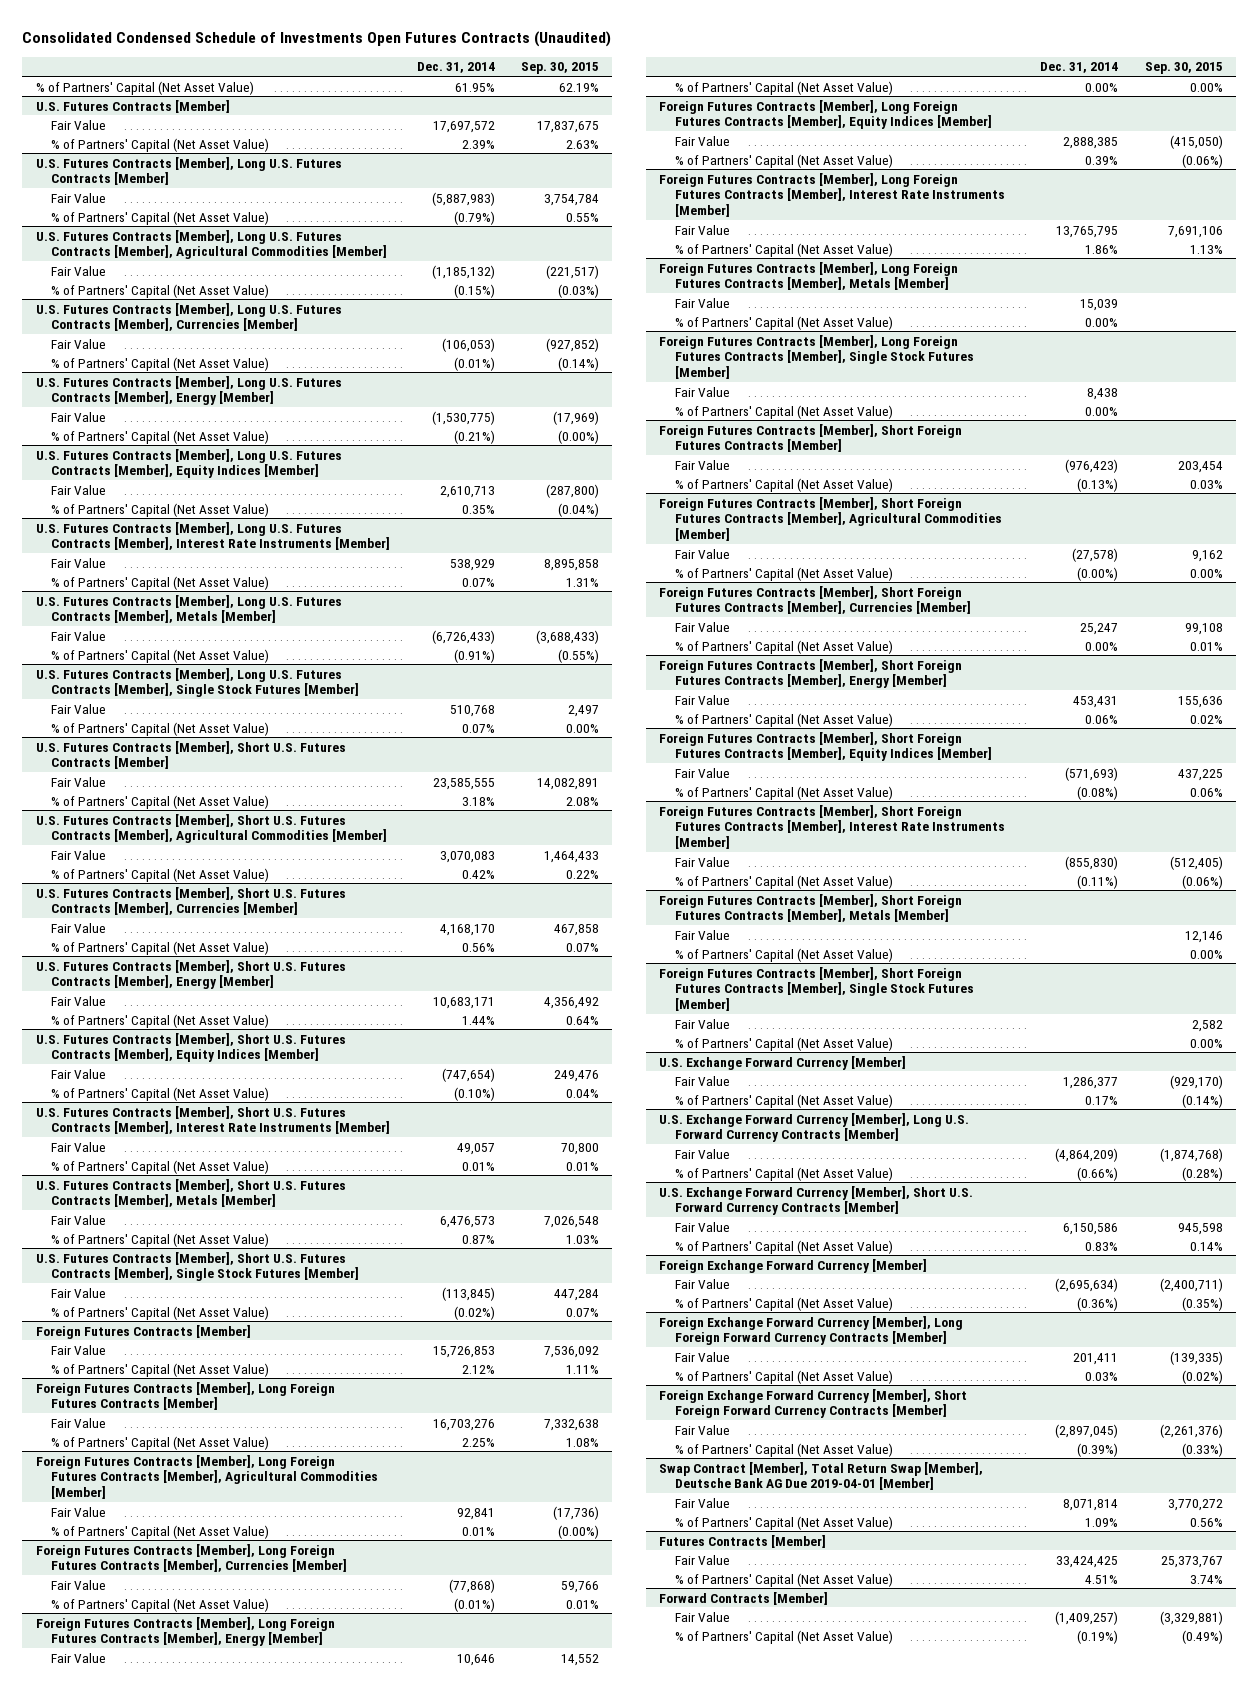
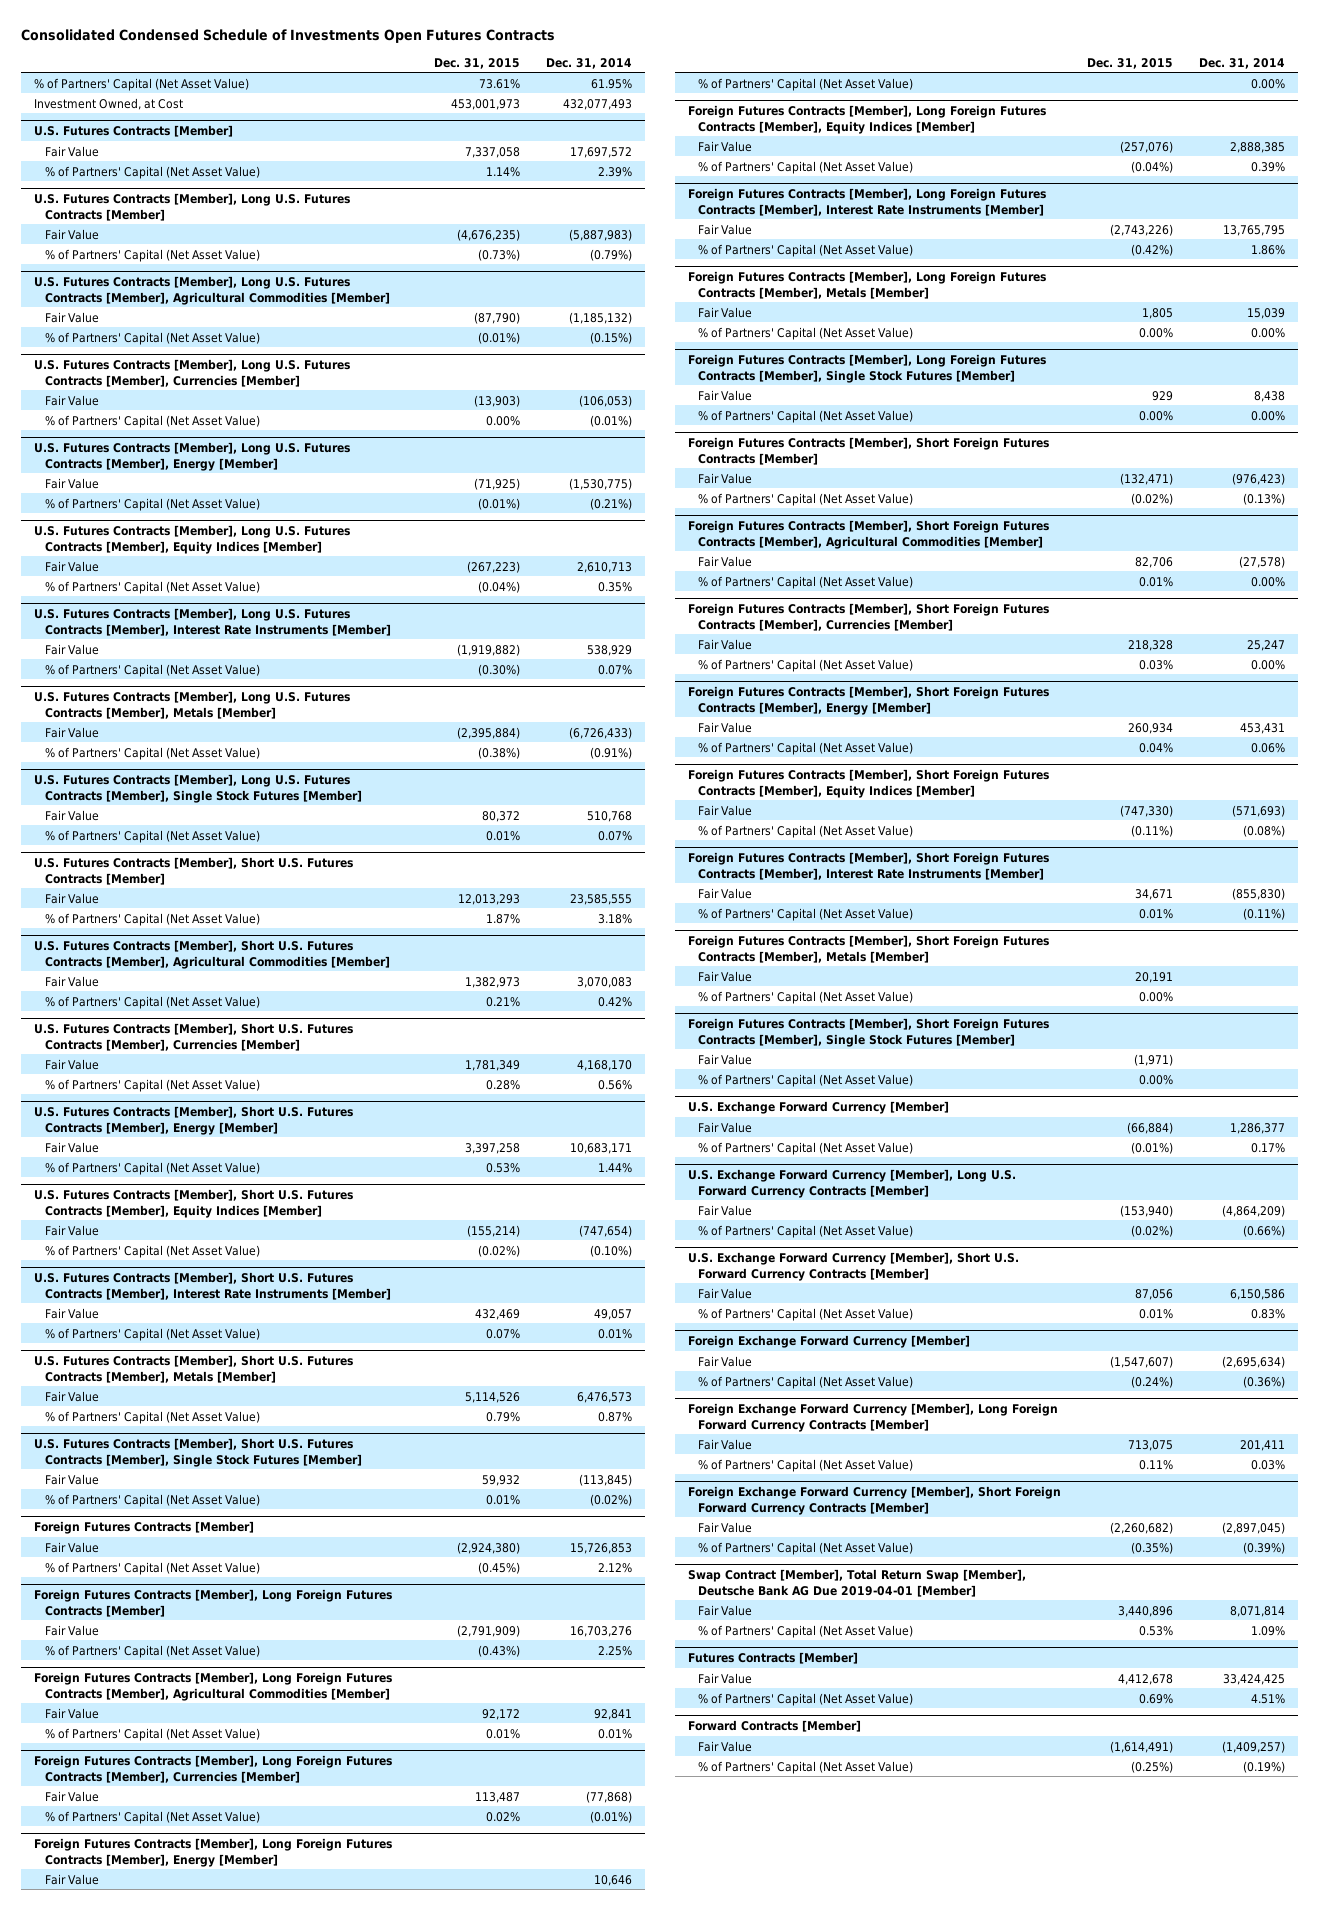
- Consolidated Condensed Schedule of Investments Open Futures Contracts (Unaudited)
+ Consolidated Condensed Schedule of Investments Open Futures Contracts
- | Dec. 31, 2014 | Sep. 30, 2015
+ | Dec. 31, 2015 | Dec. 31, 2014
+ Investment Owned, at Cost | 453,001,973 | 432,077,493
@ Foreign Futures Contracts [Member], Short Foreign Futures Contracts [Member], Agricultural Commodities [Member]
- % of Partners' Capital (Net Asset Value) | (0.00%) | 0.00%
+ % of Partners' Capital (Net Asset Value) | 0.01% | 0.00%

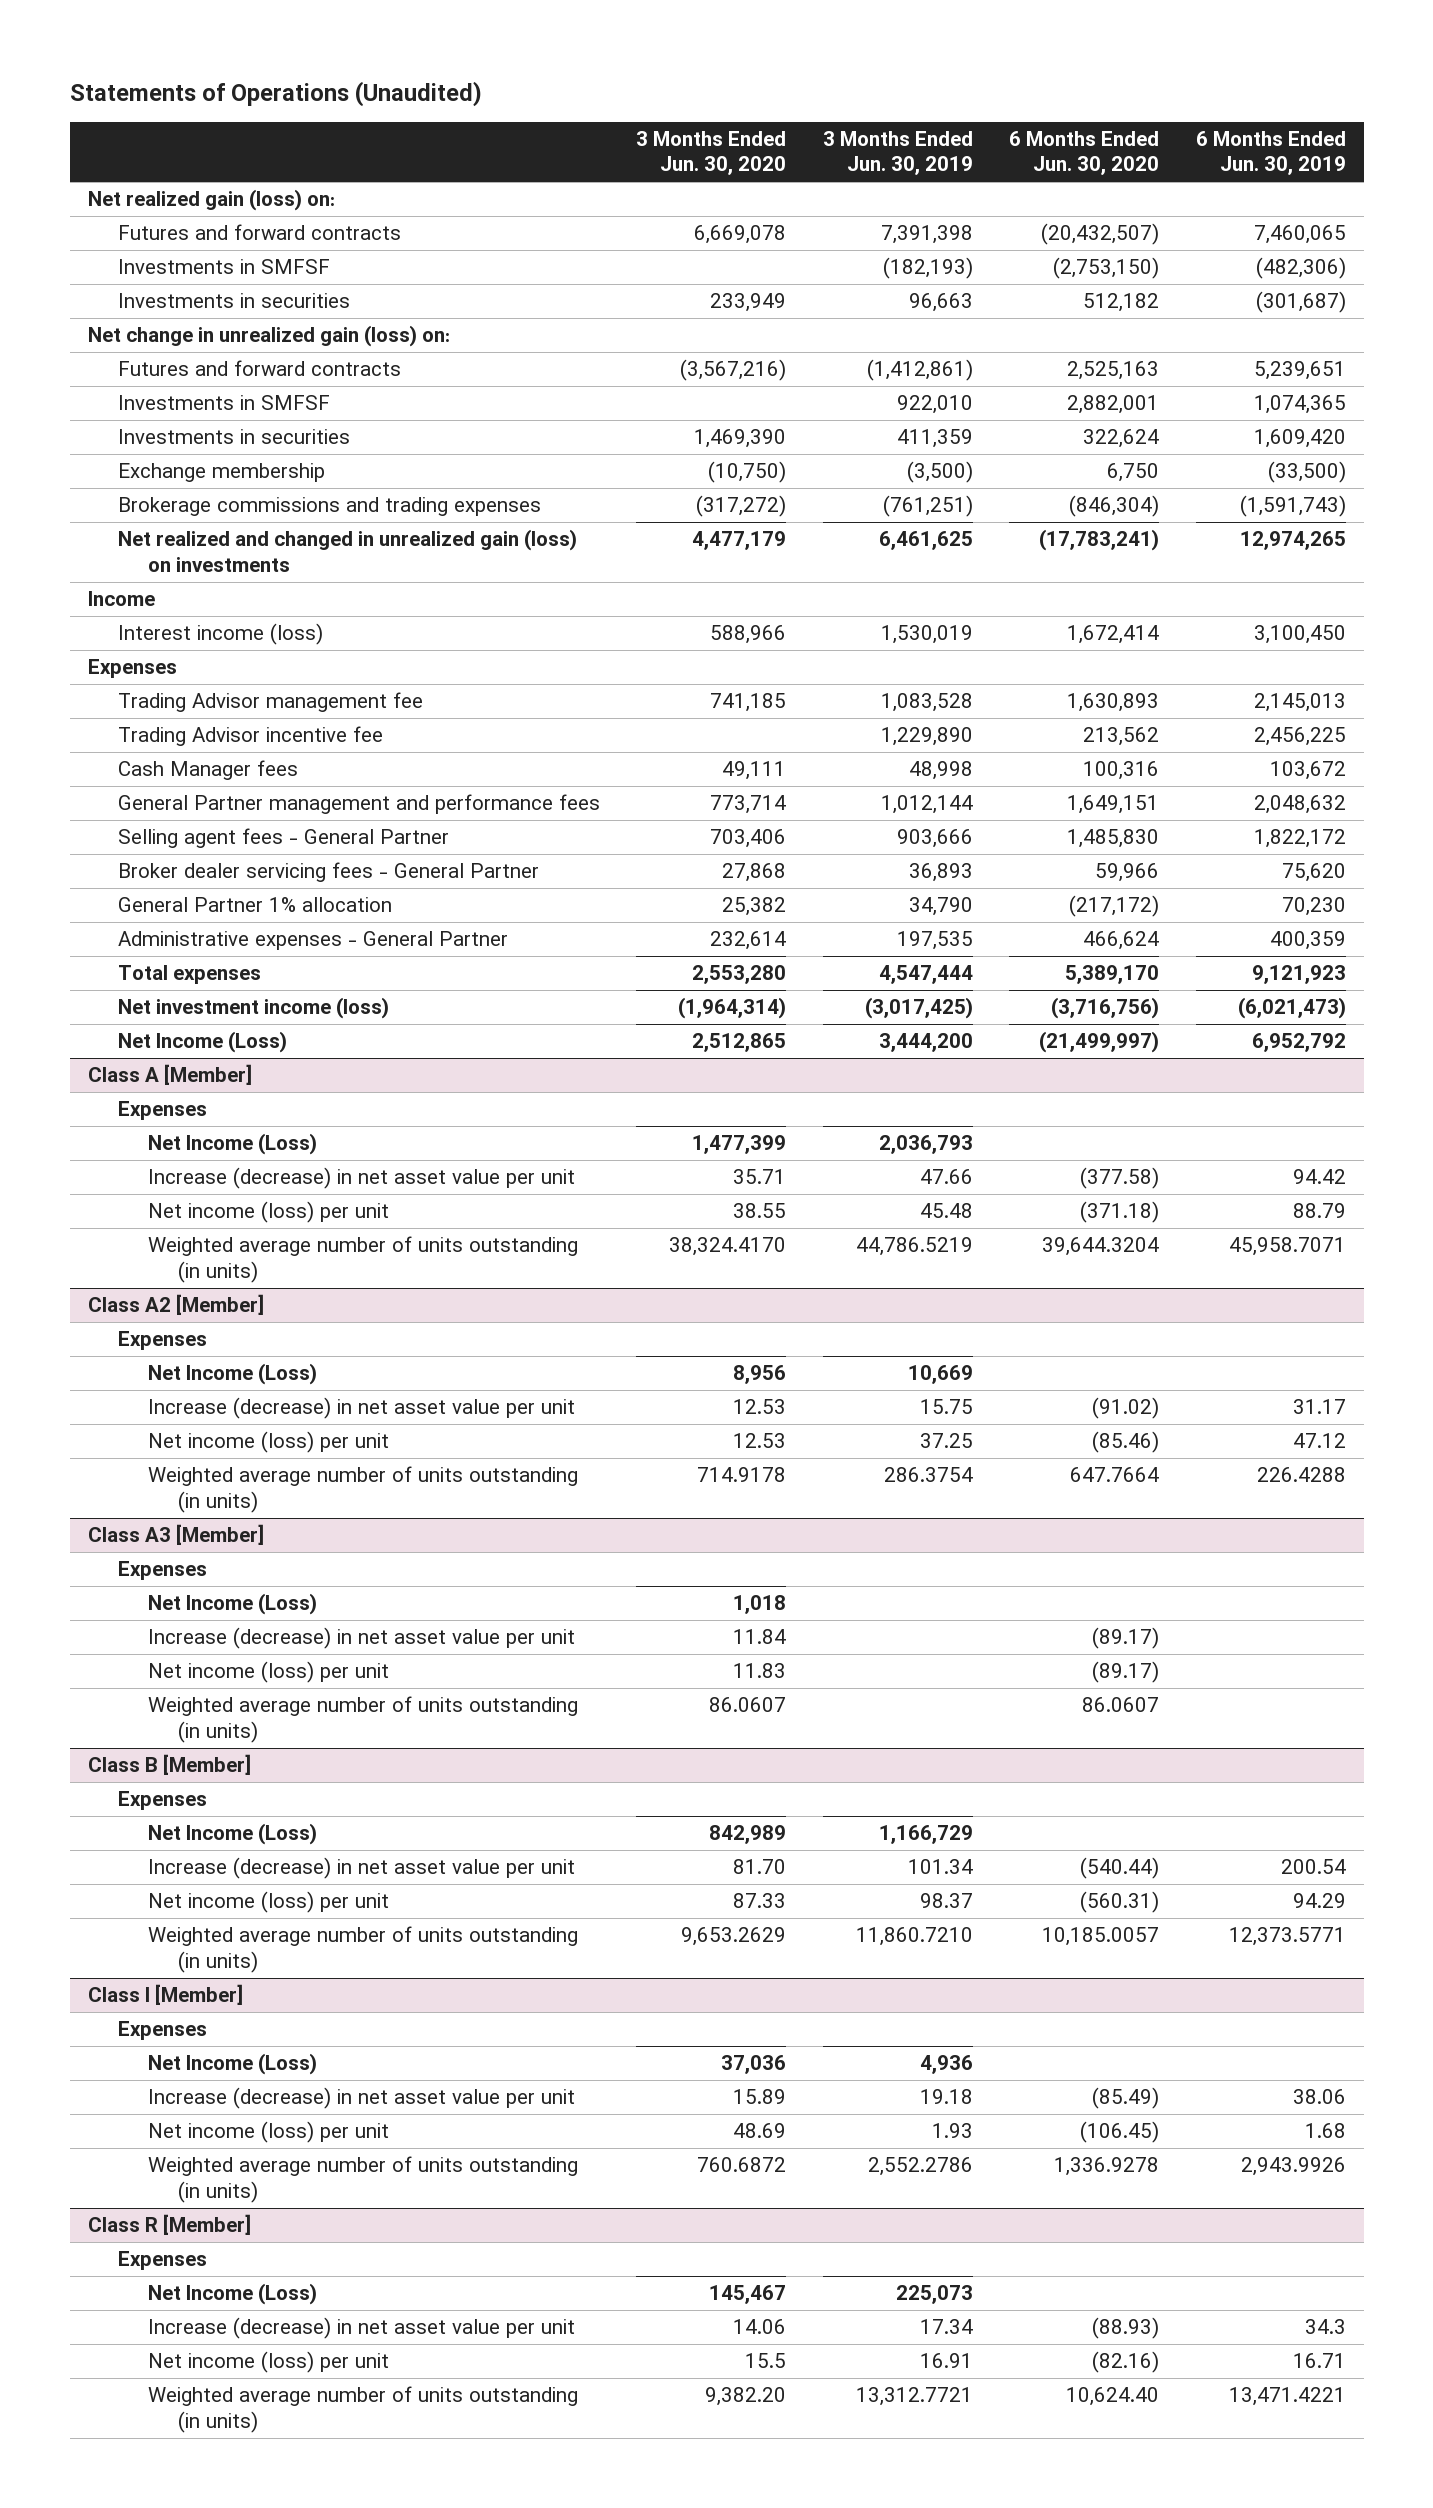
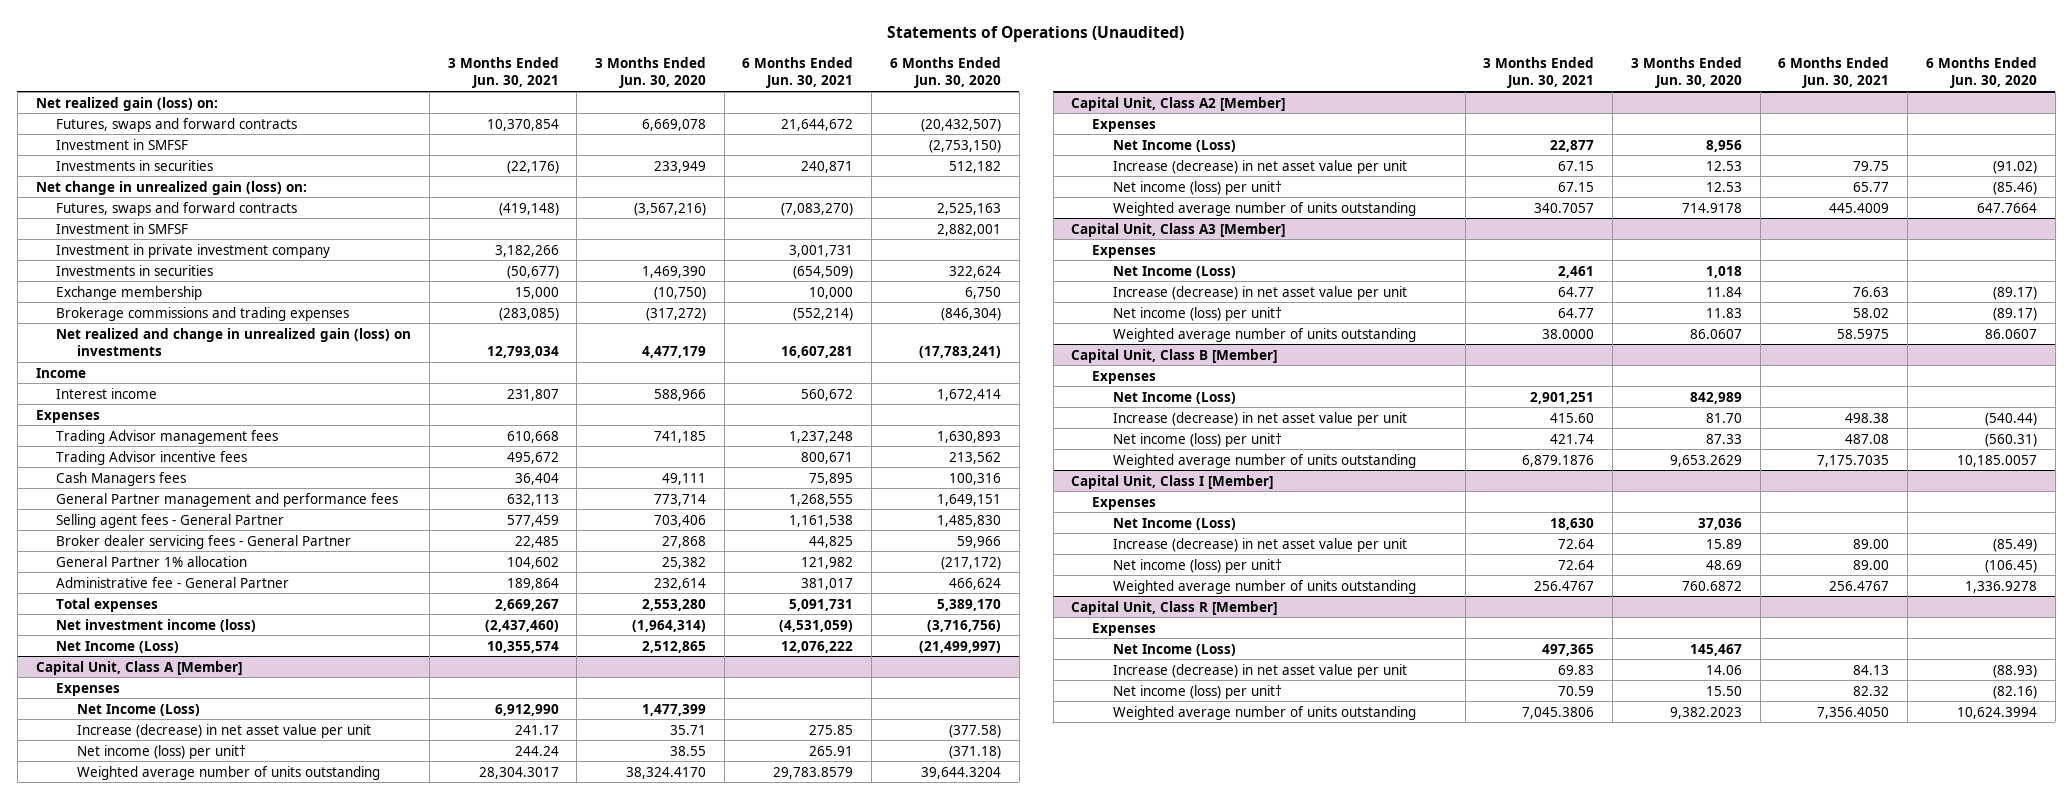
- | 3 Months Ended Jun. 30, 2020 | 3 Months Ended Jun. 30, 2019 | 6 Months Ended Jun. 30, 2020 | 6 Months Ended Jun. 30, 2019
+ | 3 Months Ended Jun. 30, 2021 | 3 Months Ended Jun. 30, 2020 | 6 Months Ended Jun. 30, 2021 | 6 Months Ended Jun. 30, 2020
- Futures and forward contracts | 6,669,078 | 7,391,398 | (20,432,507) | 7,460,065
- Investments in SMFSF | | (182,193) | (2,753,150) | (482,306)
+ Futures, swaps and forward contracts | 10,370,854 | 6,669,078 | 21,644,672 | (20,432,507)
+ Investment in SMFSF | | | | (2,753,150)
- Futures and forward contracts | (3,567,216) | (1,412,861) | 2,525,163 | 5,239,651
- Investments in SMFSF | | 922,010 | 2,882,001 | 1,074,365
+ Futures, swaps and forward contracts | (419,148) | (3,567,216) | (7,083,270) | 2,525,163
+ Investment in SMFSF | | | | 2,882,001
+ Investment in private investment company | 3,182,266 | | 3,001,731 |
- Net realized and changed in unrealized gain (loss) on investments | 4,477,179 | 6,461,625 | (17,783,241) | 12,974,265
+ Net realized and change in unrealized gain (loss) on investments | 12,793,034 | 4,477,179 | 16,607,281 | (17,783,241)
- Interest income (loss) | 588,966 | 1,530,019 | 1,672,414 | 3,100,450
+ Interest income | 231,807 | 588,966 | 560,672 | 1,672,414
- Trading Advisor management fee | 741,185 | 1,083,528 | 1,630,893 | 2,145,013
- Trading Advisor incentive fee | | 1,229,890 | 213,562 | 2,456,225
- Cash Manager fees | 49,111 | 48,998 | 100,316 | 103,672
+ Trading Advisor management fees | 610,668 | 741,185 | 1,237,248 | 1,630,893
+ Trading Advisor incentive fees | 495,672 | | 800,671 | 213,562
+ Cash Managers fees | 36,404 | 49,111 | 75,895 | 100,316
- Administrative expenses - General Partner | 232,614 | 197,535 | 466,624 | 400,359
+ Administrative fee - General Partner | 189,864 | 232,614 | 381,017 | 466,624
- Class A [Member]
+ Capital Unit, Class A [Member]
- Net income (loss) per unit | 38.55 | 45.48 | (371.18) | 88.79
- Weighted average number of units outstanding (in units) | 38,324.4170 | 44,786.5219 | 39,644.3204 | 45,958.7071
- Class A2 [Member]
+ Net income (loss) per unit† | 244.24 | 38.55 | 265.91 | (371.18)
+ Weighted average number of units outstanding | 28,304.3017 | 38,324.4170 | 29,783.8579 | 39,644.3204
+ Capital Unit, Class A2 [Member]
- Net income (loss) per unit | 12.53 | 37.25 | (85.46) | 47.12
- Weighted average number of units outstanding (in units) | 714.9178 | 286.3754 | 647.7664 | 226.4288
- Class A3 [Member]
+ Net income (loss) per unit† | 67.15 | 12.53 | 65.77 | (85.46)
+ Weighted average number of units outstanding | 340.7057 | 714.9178 | 445.4009 | 647.7664
+ Capital Unit, Class A3 [Member]
- Net income (loss) per unit | 11.83 | | (89.17) |
- Weighted average number of units outstanding (in units) | 86.0607 | | 86.0607 |
- Class B [Member]
+ Net income (loss) per unit† | 64.77 | 11.83 | 58.02 | (89.17)
+ Weighted average number of units outstanding | 38.0000 | 86.0607 | 58.5975 | 86.0607
+ Capital Unit, Class B [Member]
- Net income (loss) per unit | 87.33 | 98.37 | (560.31) | 94.29
- Weighted average number of units outstanding (in units) | 9,653.2629 | 11,860.7210 | 10,185.0057 | 12,373.5771
- Class I [Member]
+ Net income (loss) per unit† | 421.74 | 87.33 | 487.08 | (560.31)
+ Weighted average number of units outstanding | 6,879.1876 | 9,653.2629 | 7,175.7035 | 10,185.0057
+ Capital Unit, Class I [Member]
- Net income (loss) per unit | 48.69 | 1.93 | (106.45) | 1.68
- Weighted average number of units outstanding (in units) | 760.6872 | 2,552.2786 | 1,336.9278 | 2,943.9926
- Class R [Member]
+ Net income (loss) per unit† | 72.64 | 48.69 | 89.00 | (106.45)
+ Weighted average number of units outstanding | 256.4767 | 760.6872 | 256.4767 | 1,336.9278
+ Capital Unit, Class R [Member]
- Net income (loss) per unit | 15.5 | 16.91 | (82.16) | 16.71
- Weighted average number of units outstanding (in units) | 9,382.20 | 13,312.7721 | 10,624.40 | 13,471.4221
+ Net income (loss) per unit† | 70.59 | 15.50 | 82.32 | (82.16)
+ Weighted average number of units outstanding | 7,045.3806 | 9,382.2023 | 7,356.4050 | 10,624.3994

